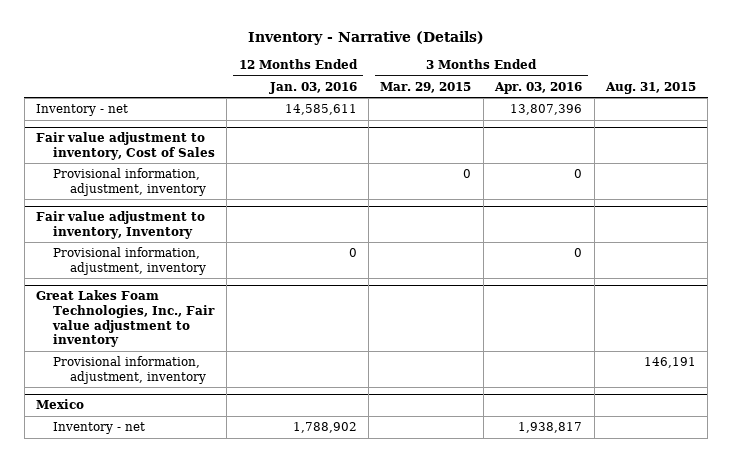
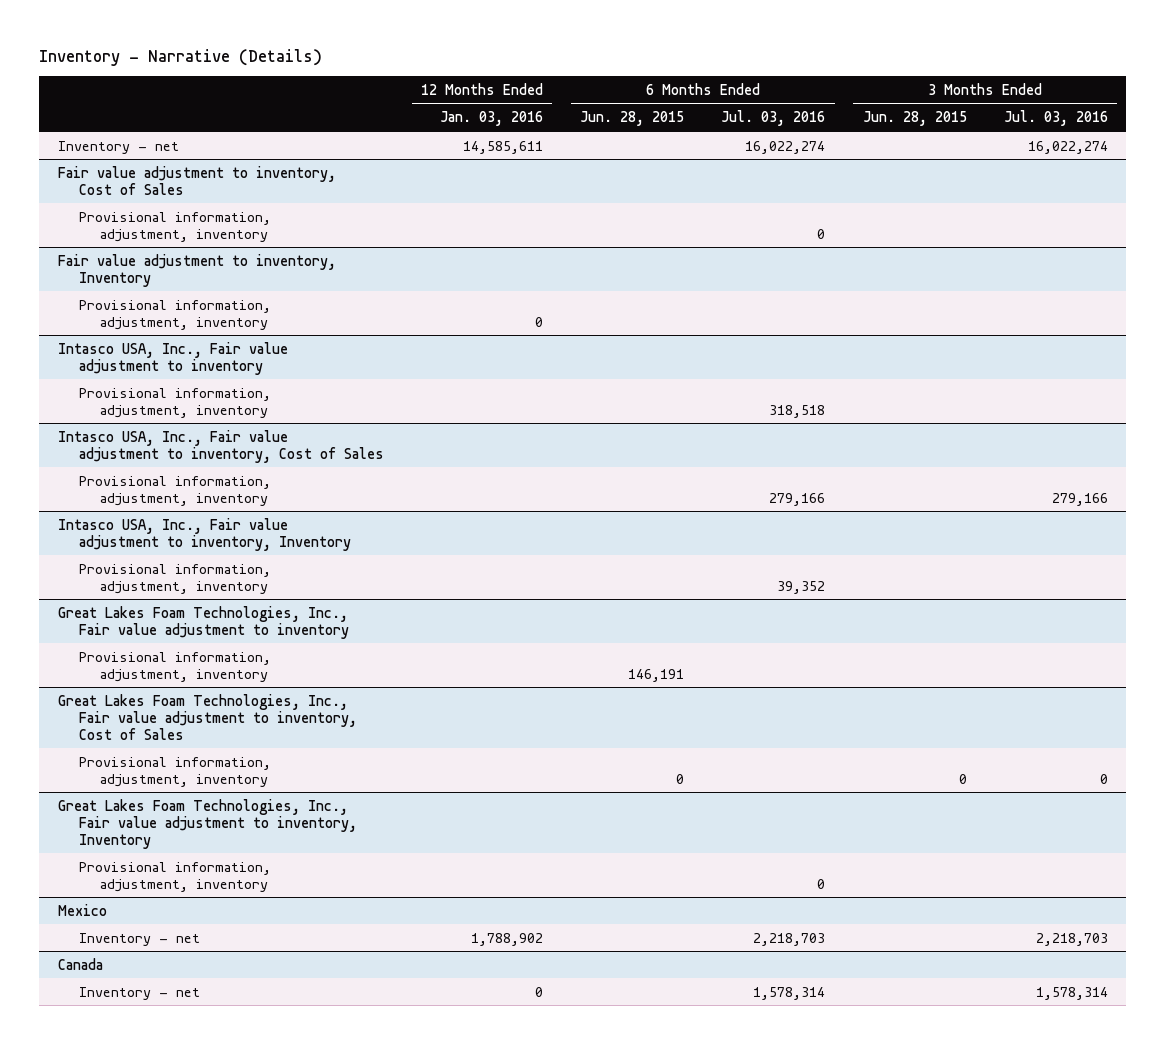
- | 12 Months Ended Jan. 03, 2016 | 3 Months Ended Mar. 29, 2015 | 3 Months Ended Apr. 03, 2016 | Aug. 31, 2015
+ | 12 Months Ended Jan. 03, 2016 | 6 Months Ended Jun. 28, 2015 | 6 Months Ended Jul. 03, 2016 | 3 Months Ended Jun. 28, 2015 | 3 Months Ended Jul. 03, 2016
+ Intasco USA, Inc., Fair value adjustment to inventory
+ Provisional information, adjustment, inventory | | | 318,518 | |
+ Intasco USA, Inc., Fair value adjustment to inventory, Cost of Sales
+ Provisional information, adjustment, inventory | | | 279,166 | | 279,166
+ Intasco USA, Inc., Fair value adjustment to inventory, Inventory
+ Provisional information, adjustment, inventory | | | 39,352 | |
+ Great Lakes Foam Technologies, Inc., Fair value adjustment to inventory, Cost of Sales
+ Provisional information, adjustment, inventory | | 0 | | 0 | 0
+ Great Lakes Foam Technologies, Inc., Fair value adjustment to inventory, Inventory
+ Provisional information, adjustment, inventory | | | 0 | |
+ Canada
+ Inventory - net | 0 | | 1,578,314 | | 1,578,314

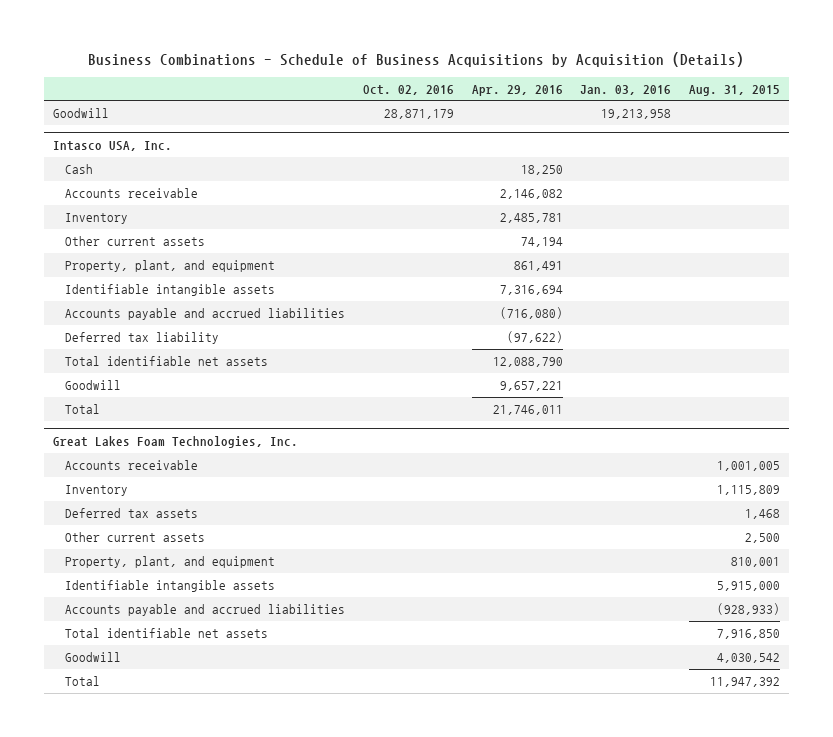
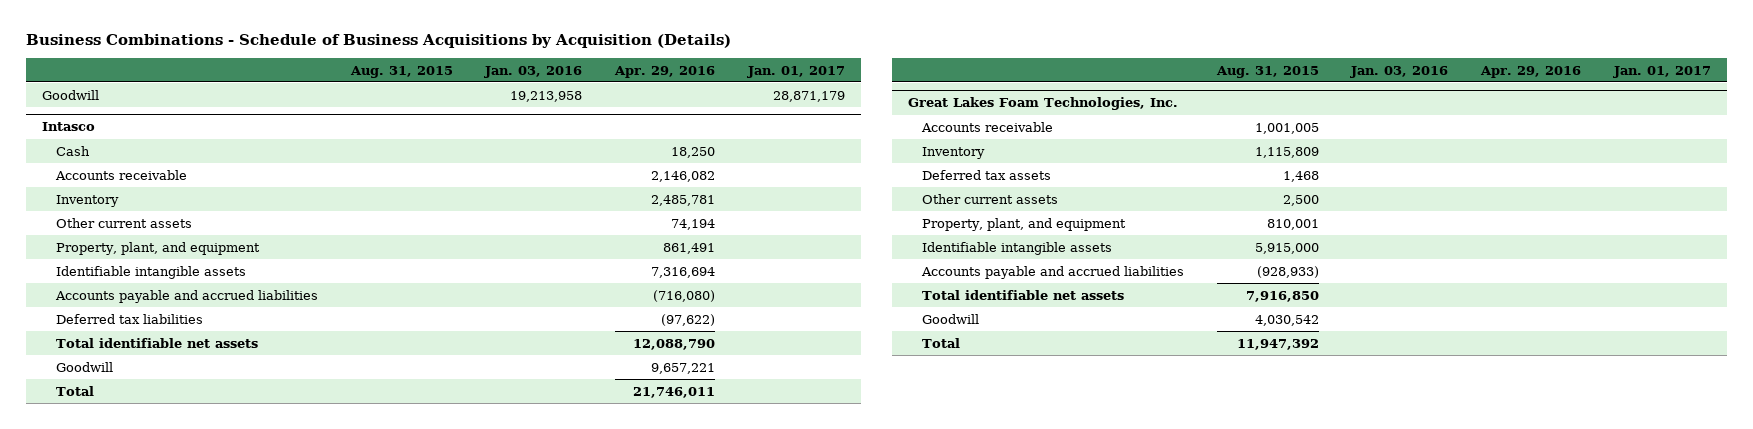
- | Oct. 02, 2016 | Apr. 29, 2016 | Jan. 03, 2016 | Aug. 31, 2015
+ | Aug. 31, 2015 | Jan. 03, 2016 | Apr. 29, 2016 | Jan. 01, 2017
- Intasco USA, Inc.
+ Intasco
- Deferred tax liability | | (97,622) | |
+ Deferred tax liabilities | | | (97,622) |

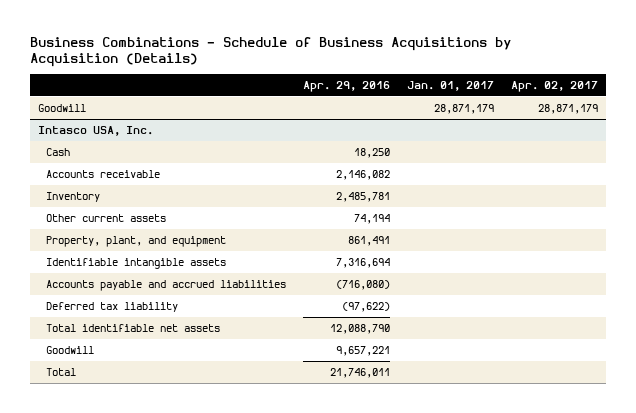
- | Aug. 31, 2015 | Jan. 03, 2016 | Apr. 29, 2016 | Jan. 01, 2017
+ | Apr. 29, 2016 | Jan. 01, 2017 | Apr. 02, 2017
- Intasco
+ Intasco USA, Inc.
- Deferred tax liabilities | | | (97,622) |
+ Deferred tax liability | (97,622) | |
- Great Lakes Foam Technologies, Inc.
- Accounts receivable | 1,001,005 | | |
- Inventory | 1,115,809 | | |
- Deferred tax assets | 1,468 | | |
- Other current assets | 2,500 | | |
- Property, plant, and equipment | 810,001 | | |
- Identifiable intangible assets | 5,915,000 | | |
- Accounts payable and accrued liabilities | (928,933) | | |
- Total identifiable net assets | 7,916,850 | | |
- Goodwill | 4,030,542 | | |
- Total | 11,947,392 | | |

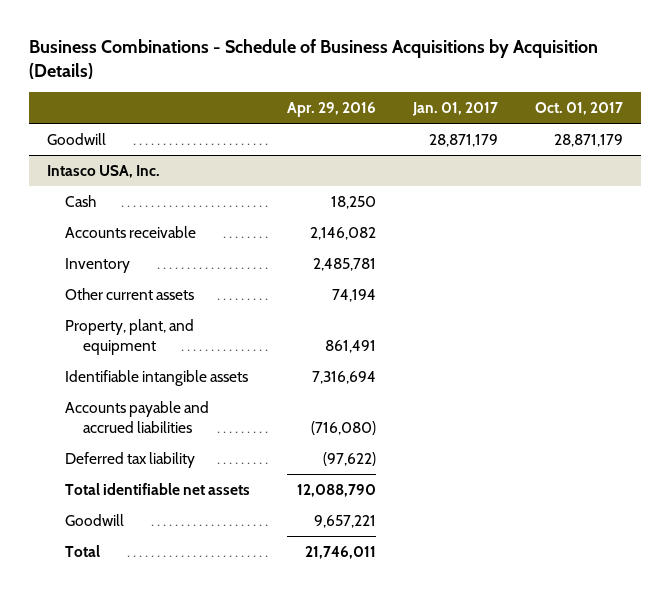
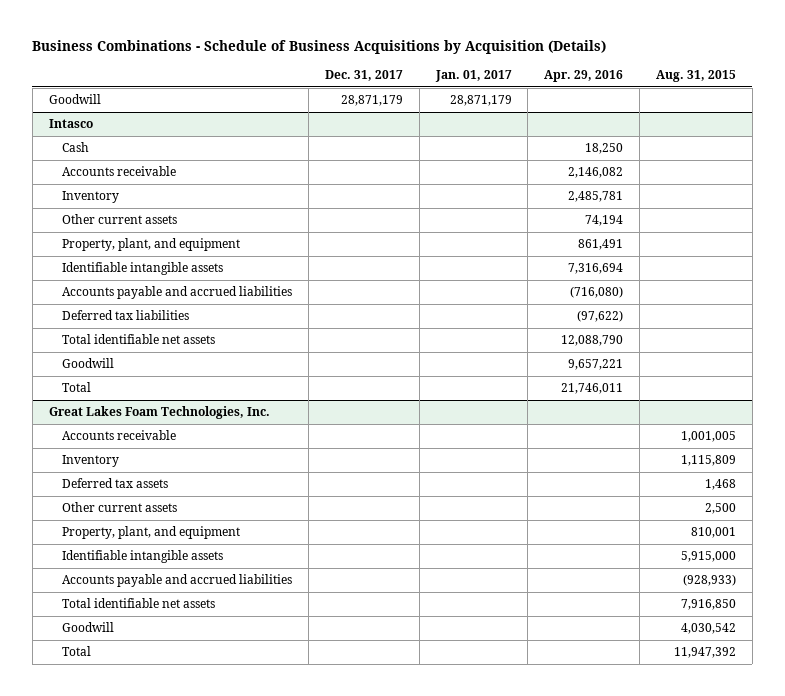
- | Apr. 29, 2016 | Jan. 01, 2017 | Oct. 01, 2017
+ | Dec. 31, 2017 | Jan. 01, 2017 | Apr. 29, 2016 | Aug. 31, 2015
- Intasco USA, Inc.
+ Intasco
- Deferred tax liability | (97,622) | |
+ Deferred tax liabilities | | | (97,622) |
+ Great Lakes Foam Technologies, Inc.
+ Accounts receivable | | | | 1,001,005
+ Inventory | | | | 1,115,809
+ Deferred tax assets | | | | 1,468
+ Other current assets | | | | 2,500
+ Property, plant, and equipment | | | | 810,001
+ Identifiable intangible assets | | | | 5,915,000
+ Accounts payable and accrued liabilities | | | | (928,933)
+ Total identifiable net assets | | | | 7,916,850
+ Goodwill | | | | 4,030,542
+ Total | | | | 11,947,392

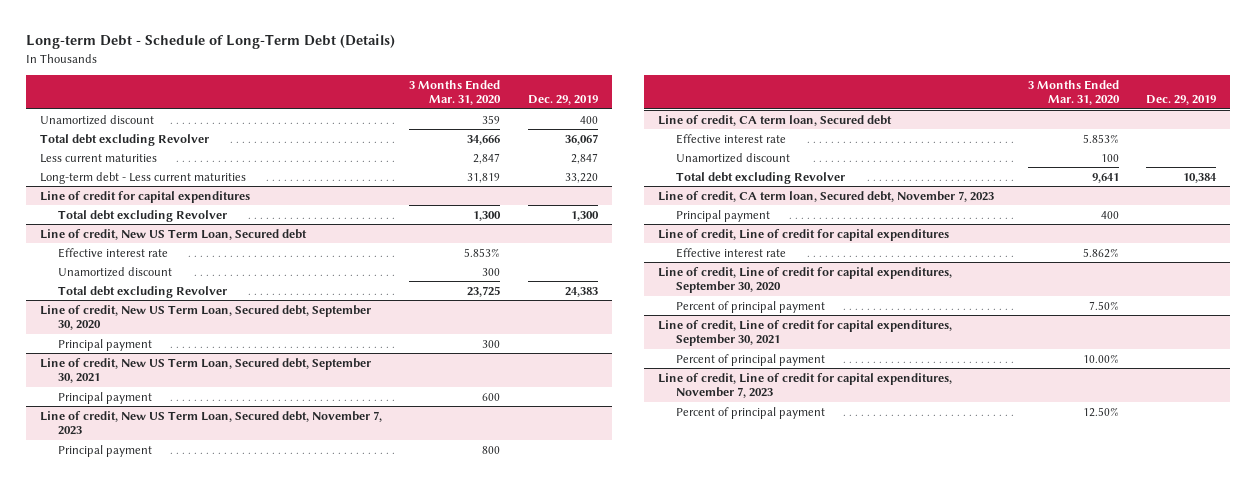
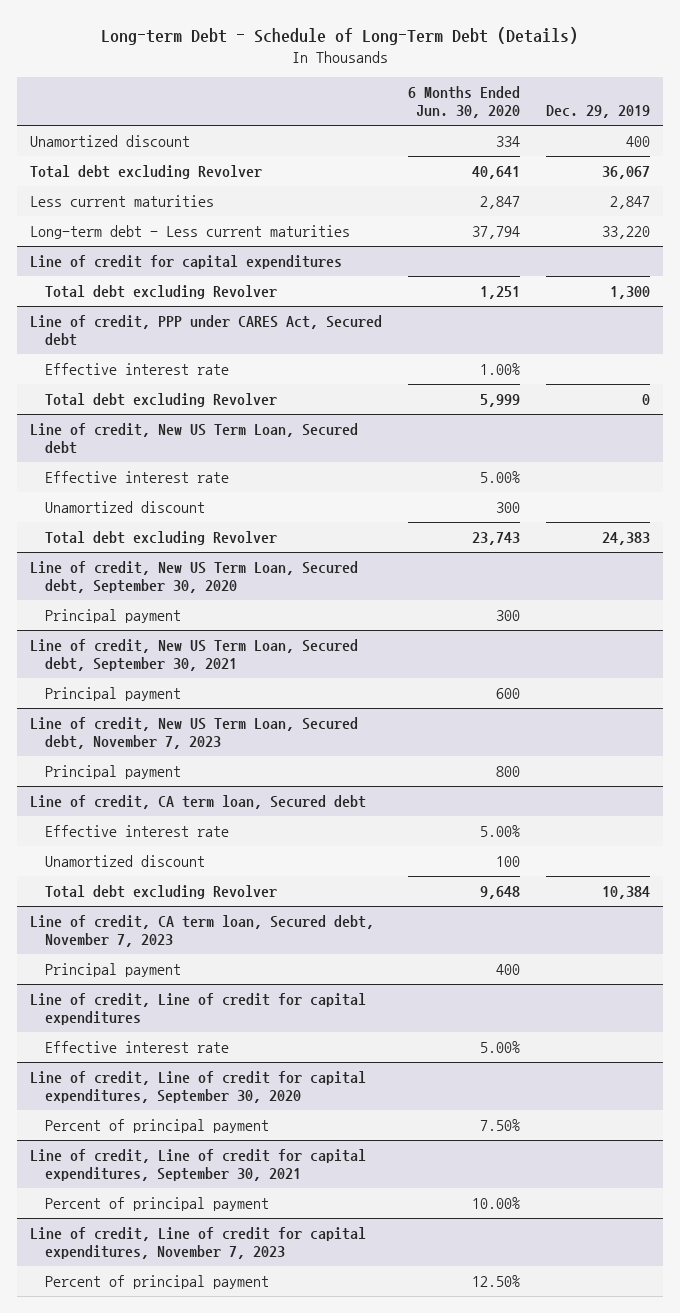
- | 3 Months Ended Mar. 31, 2020 | Dec. 29, 2019
+ | 6 Months Ended Jun. 30, 2020 | Dec. 29, 2019
+ Line of credit, PPP under CARES Act, Secured debt
+ Effective interest rate | 1.00% |
+ Total debt excluding Revolver | 5,999 | 0

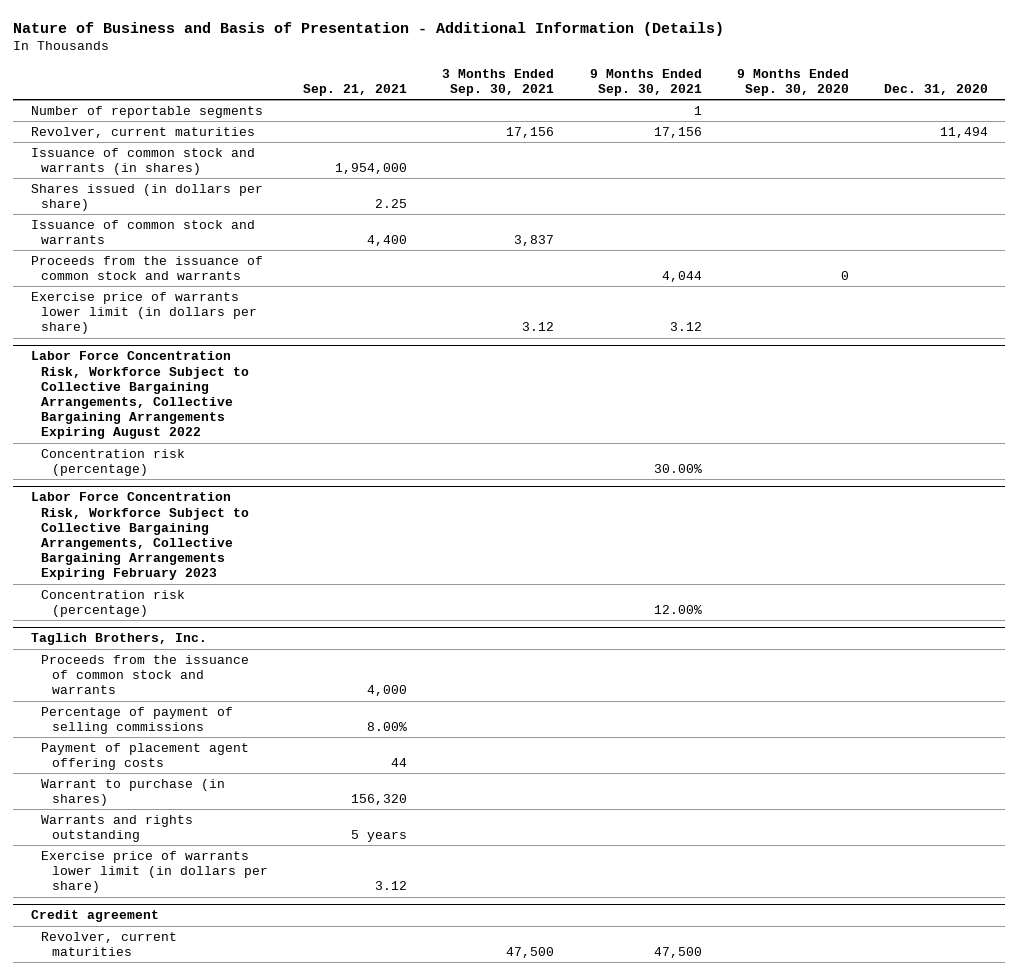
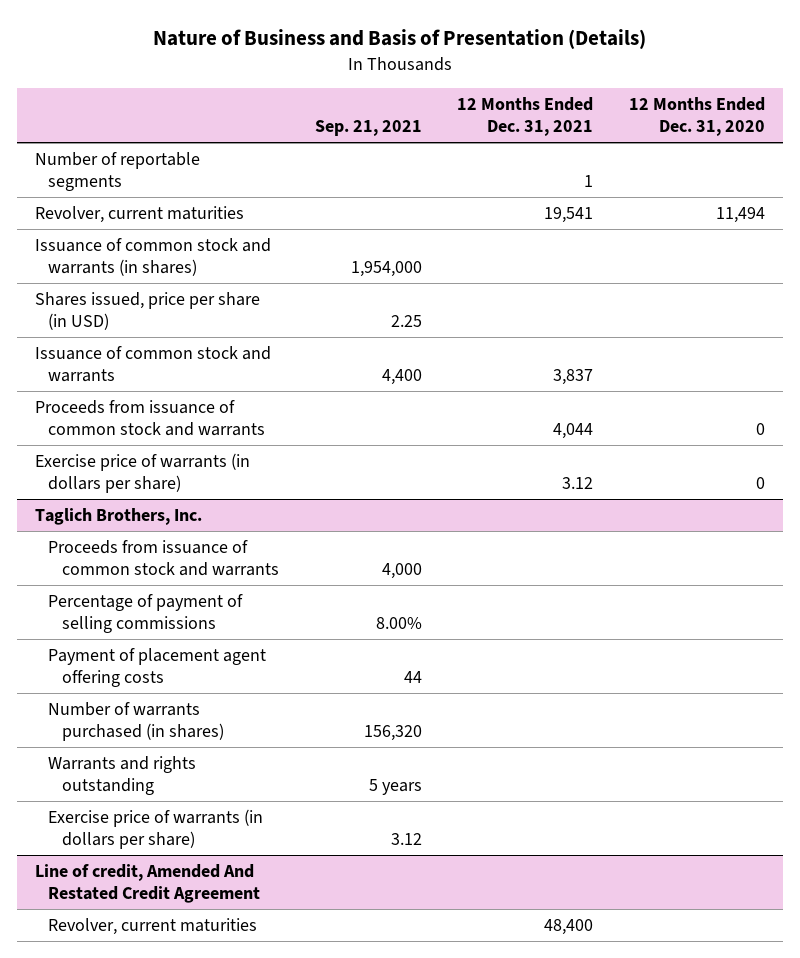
- Nature of Business and Basis of Presentation - Additional Information (Details)
+ Nature of Business and Basis of Presentation (Details)
- | Sep. 21, 2021 | 3 Months Ended Sep. 30, 2021 | 9 Months Ended Sep. 30, 2021 | 9 Months Ended Sep. 30, 2020 | Dec. 31, 2020
+ | Sep. 21, 2021 | 12 Months Ended Dec. 31, 2021 | 12 Months Ended Dec. 31, 2020
- Shares issued (in dollars per share) | 2.25 | | | |
+ Shares issued, price per share (in USD) | 2.25 | |
- Proceeds from the issuance of common stock and warrants | | | 4,044 | 0 |
- Exercise price of warrants lower limit (in dollars per share) | | 3.12 | 3.12 | |
- Labor Force Concentration Risk, Workforce Subject to Collective Bargaining Arrangements, Collective Bargaining Arrangements Expiring August 2022
- Concentration risk (percentage) | | | 30.00% | |
- Labor Force Concentration Risk, Workforce Subject to Collective Bargaining Arrangements, Collective Bargaining Arrangements Expiring February 2023
- Concentration risk (percentage) | | | 12.00% | |
+ Proceeds from issuance of common stock and warrants | | 4,044 | 0
+ Exercise price of warrants (in dollars per share) | | 3.12 | 0
@ Taglich Brothers, Inc.
- Proceeds from the issuance of common stock and warrants | 4,000 | | | |
+ Proceeds from issuance of common stock and warrants | 4,000 | |
- Warrant to purchase (in shares) | 156,320 | | | |
+ Number of warrants purchased (in shares) | 156,320 | |
- Exercise price of warrants lower limit (in dollars per share) | 3.12 | | | |
- Credit agreement
@ Taglich Brothers, Inc.
+ Exercise price of warrants (in dollars per share) | 3.12 | |
+ Line of credit, Amended And Restated Credit Agreement

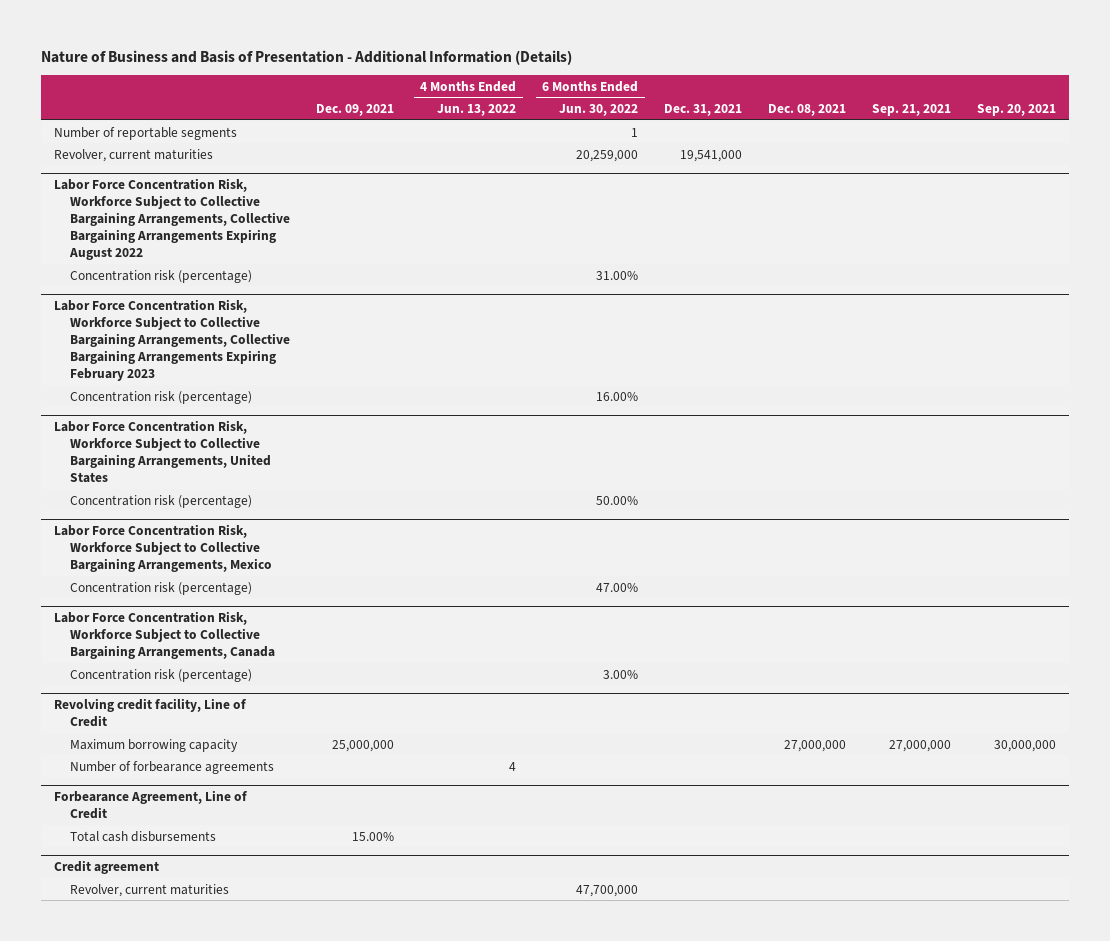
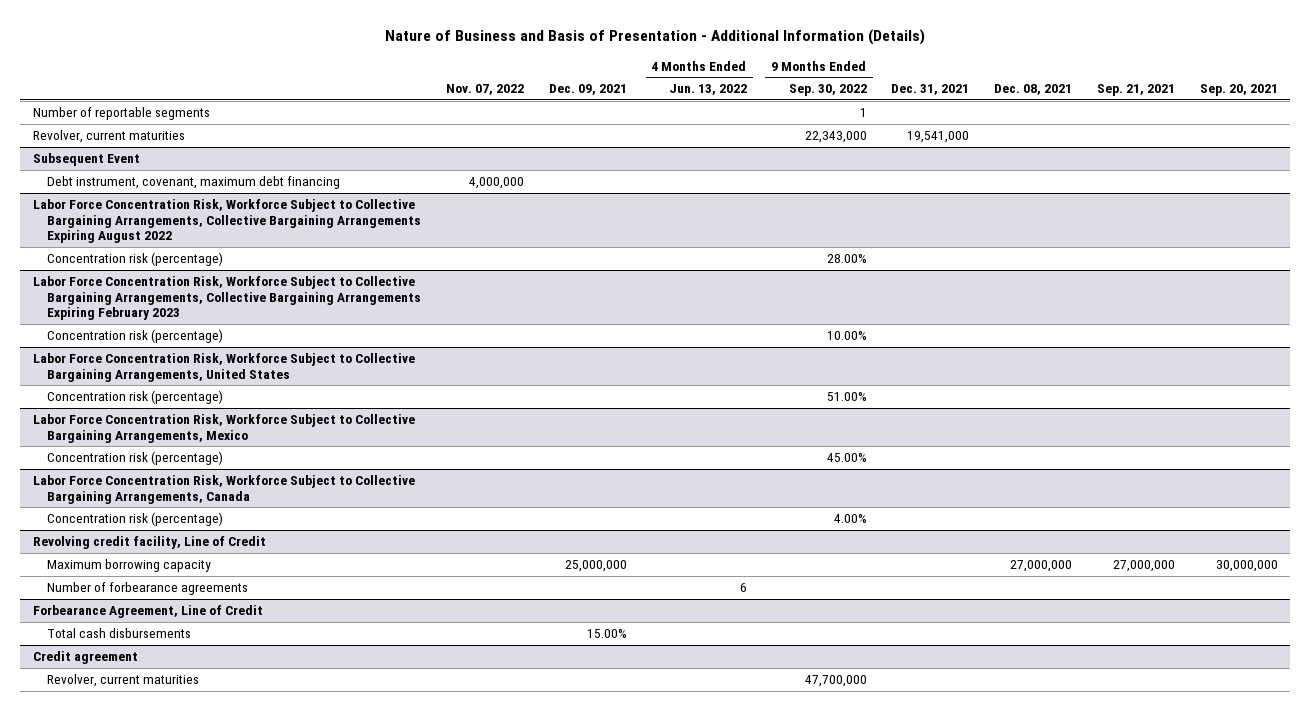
- | Dec. 09, 2021 | 4 Months Ended Jun. 13, 2022 | 6 Months Ended Jun. 30, 2022 | Dec. 31, 2021 | Dec. 08, 2021 | Sep. 21, 2021 | Sep. 20, 2021
+ | Nov. 07, 2022 | Dec. 09, 2021 | 4 Months Ended Jun. 13, 2022 | 9 Months Ended Sep. 30, 2022 | Dec. 31, 2021 | Dec. 08, 2021 | Sep. 21, 2021 | Sep. 20, 2021
+ Subsequent Event
+ Debt instrument, covenant, maximum debt financing | 4,000,000 | | | | | | |
@ Revolving credit facility, Line of Credit
- Number of forbearance agreements | | 4 | | | | |
+ Number of forbearance agreements | | | 6 | | | | |

